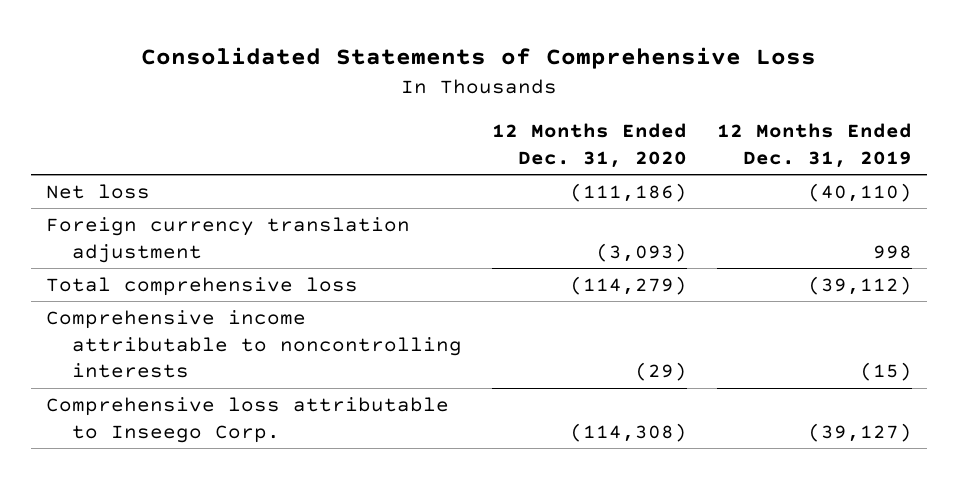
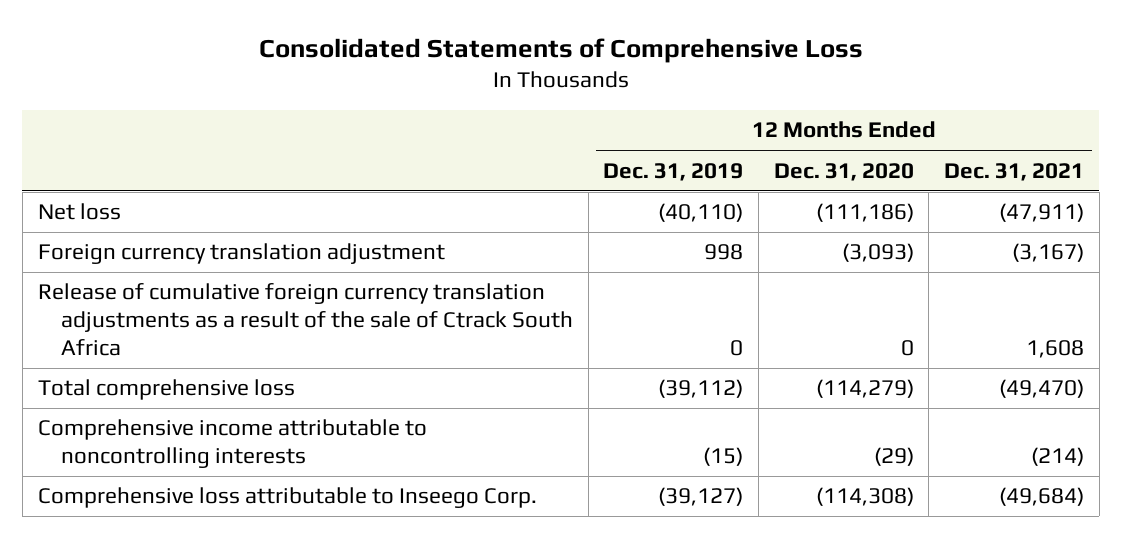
- | 12 Months Ended Dec. 31, 2020 | 12 Months Ended Dec. 31, 2019
+ | 12 Months Ended Dec. 31, 2019 | 12 Months Ended Dec. 31, 2020 | 12 Months Ended Dec. 31, 2021
+ Release of cumulative foreign currency translation adjustments as a result of the sale of Ctrack South Africa | 0 | 0 | 1,608

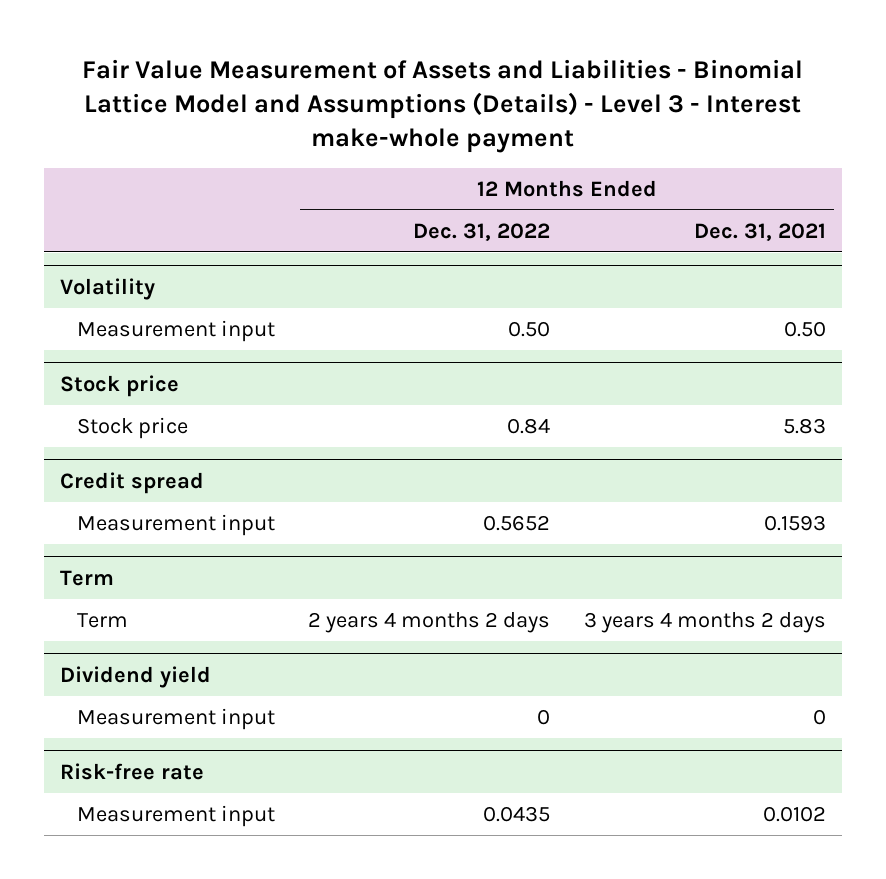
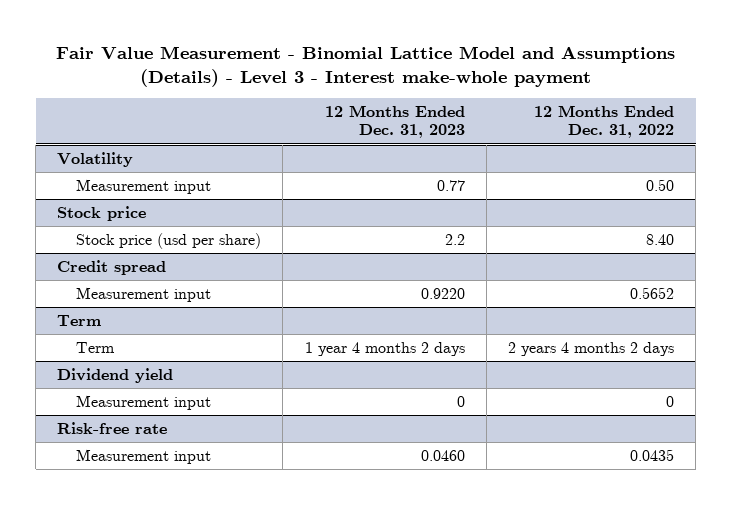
- Fair Value Measurement of Assets and Liabilities - Binomial Lattice Model and Assumptions (Details) - Level 3 - Interest make-whole payment
+ Fair Value Measurement - Binomial Lattice Model and Assumptions (Details) - Level 3 - Interest make-whole payment
- | 12 Months Ended Dec. 31, 2022 | 12 Months Ended Dec. 31, 2021
+ | 12 Months Ended Dec. 31, 2023 | 12 Months Ended Dec. 31, 2022
@ Stock price
- Stock price | 0.84 | 5.83
+ Stock price (usd per share) | 2.2 | 8.40

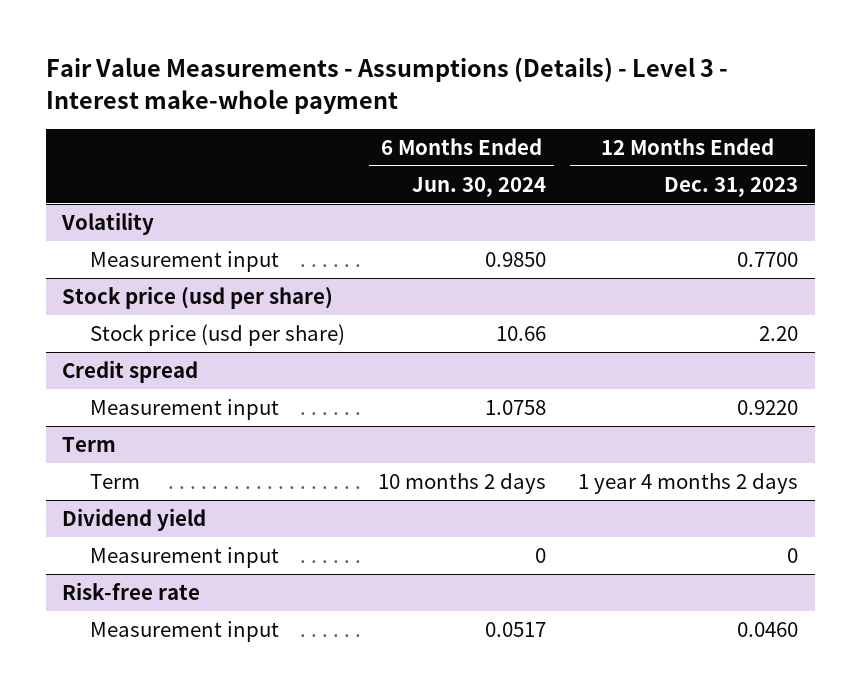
- Fair Value Measurement - Binomial Lattice Model and Assumptions (Details) - Level 3 - Interest make-whole payment
+ Fair Value Measurements - Assumptions (Details) - Level 3 - Interest make-whole payment
- | 12 Months Ended Dec. 31, 2023 | 12 Months Ended Dec. 31, 2022
+ | 6 Months Ended Jun. 30, 2024 | 12 Months Ended Dec. 31, 2023
@ Volatility
- Measurement input | 0.77 | 0.50
- Stock price
- Stock price (usd per share) | 2.2 | 8.40
@ Volatility
+ Measurement input | 0.9850 | 0.7700
+ Stock price (usd per share)
+ Stock price (usd per share) | 10.66 | 2.20

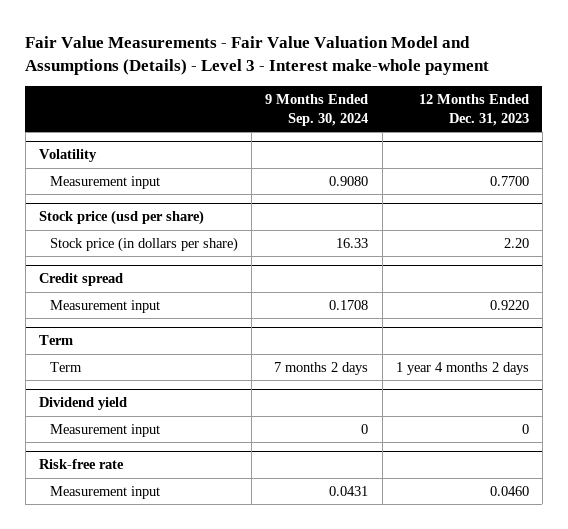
- Fair Value Measurements - Assumptions (Details) - Level 3 - Interest make-whole payment
+ Fair Value Measurements - Fair Value Valuation Model and Assumptions (Details) - Level 3 - Interest make-whole payment
- | 6 Months Ended Jun. 30, 2024 | 12 Months Ended Dec. 31, 2023
+ | 9 Months Ended Sep. 30, 2024 | 12 Months Ended Dec. 31, 2023
@ Stock price (usd per share)
- Stock price (usd per share) | 10.66 | 2.20
+ Stock price (in dollars per share) | 16.33 | 2.20

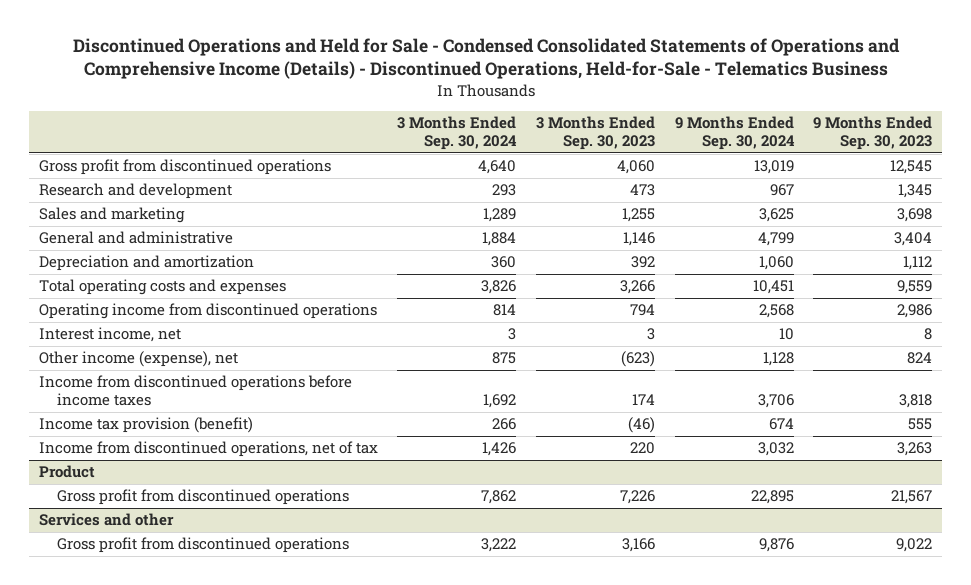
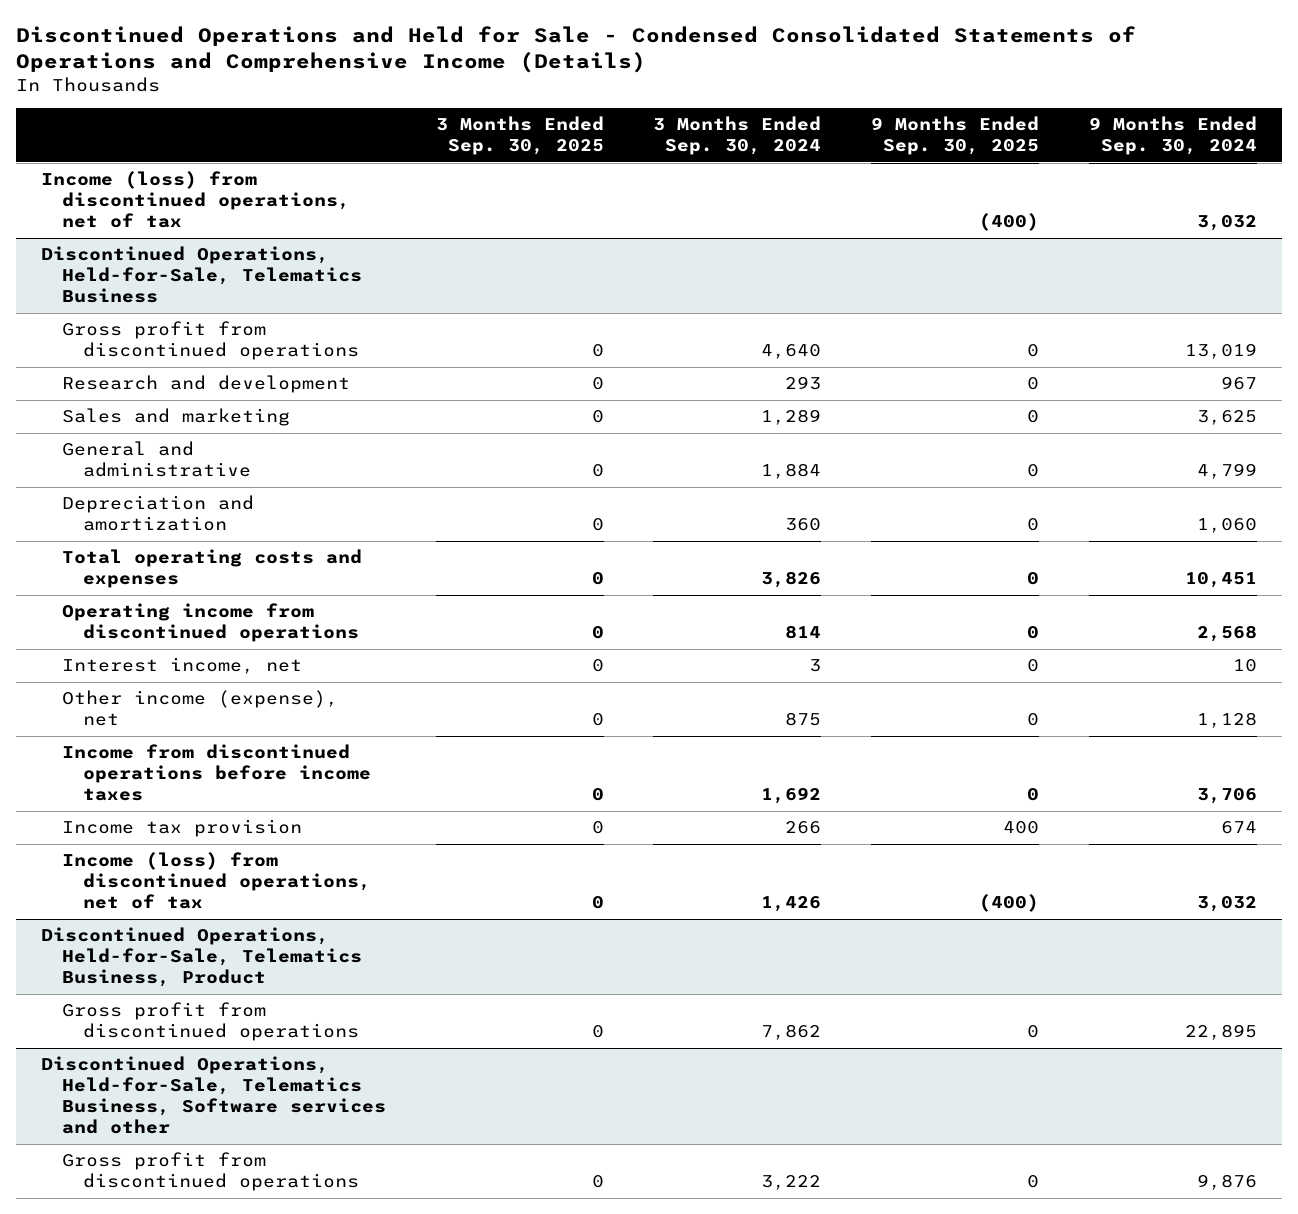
- Discontinued Operations and Held for Sale - Condensed Consolidated Statements of Operations and Comprehensive Income (Details) - Discontinued Operations, Held-for-Sale - Telematics Business
+ Discontinued Operations and Held for Sale - Condensed Consolidated Statements of Operations and Comprehensive Income (Details)
- | 3 Months Ended Sep. 30, 2024 | 3 Months Ended Sep. 30, 2023 | 9 Months Ended Sep. 30, 2024 | 9 Months Ended Sep. 30, 2023
+ | 3 Months Ended Sep. 30, 2025 | 3 Months Ended Sep. 30, 2024 | 9 Months Ended Sep. 30, 2025 | 9 Months Ended Sep. 30, 2024
+ Income (loss) from discontinued operations, net of tax | | | (400) | 3,032
+ Discontinued Operations, Held-for-Sale, Telematics Business
- Income tax provision (benefit) | 266 | (46) | 674 | 555
- Income from discontinued operations, net of tax | 1,426 | 220 | 3,032 | 3,263
- Product
+ Income tax provision | 0 | 266 | 400 | 674
+ Income (loss) from discontinued operations, net of tax | 0 | 1,426 | (400) | 3,032
+ Discontinued Operations, Held-for-Sale, Telematics Business, Product
- Services and other
+ Discontinued Operations, Held-for-Sale, Telematics Business, Software services and other

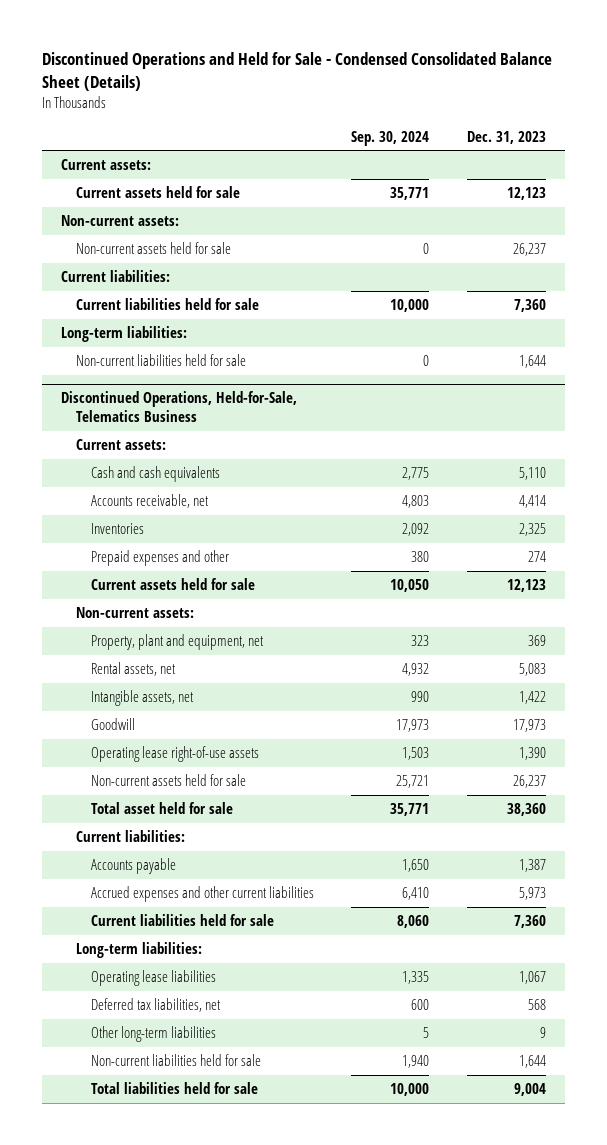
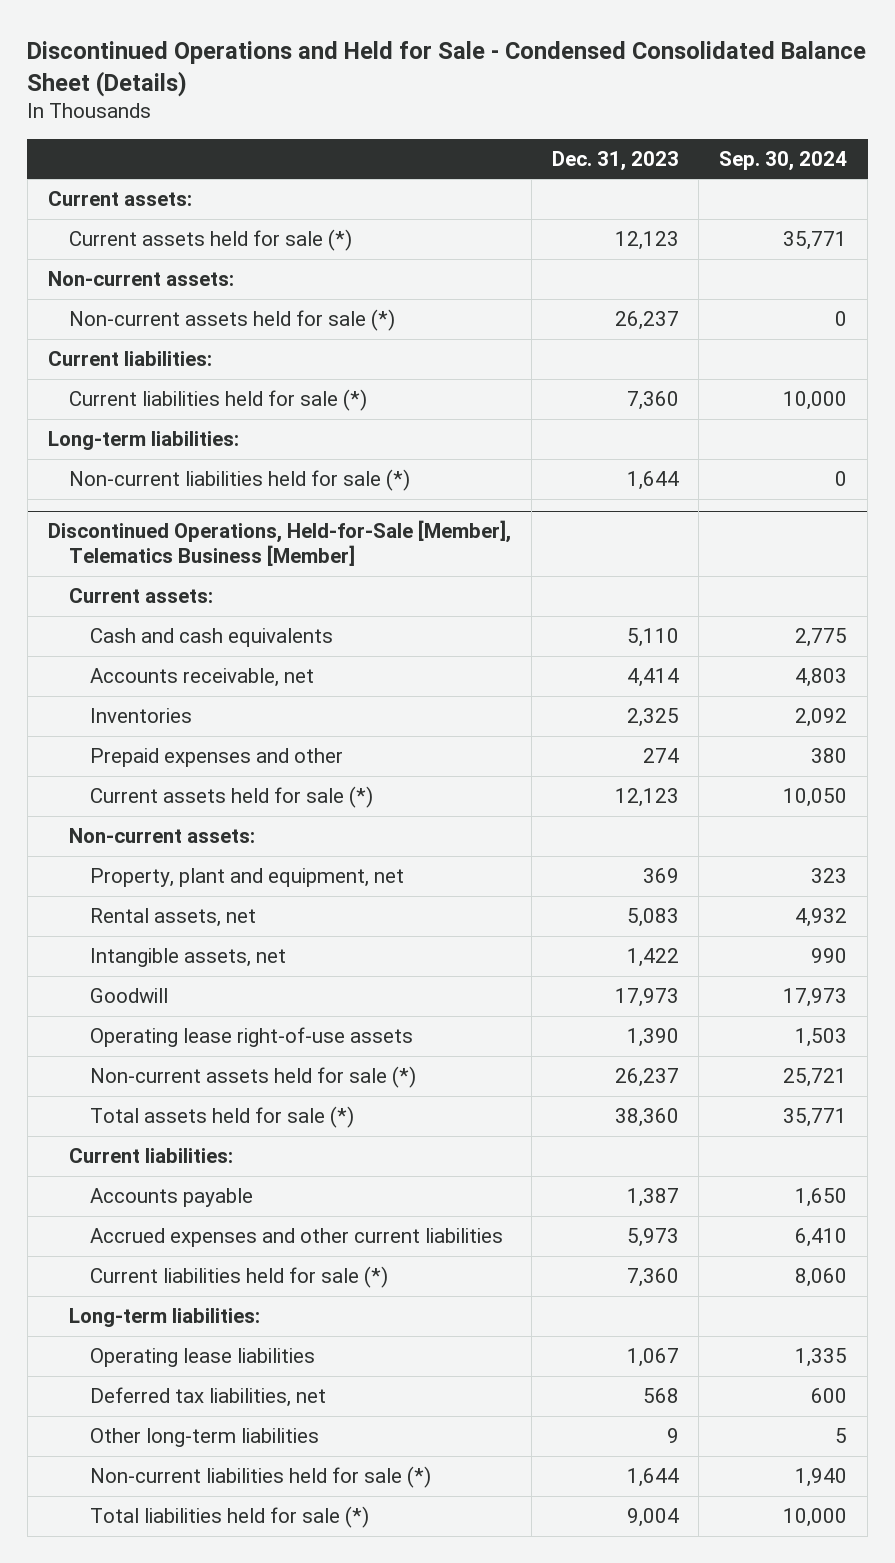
- | Sep. 30, 2024 | Dec. 31, 2023
+ | Dec. 31, 2023 | Sep. 30, 2024
- Current assets held for sale | 35,771 | 12,123
+ Current assets held for sale (*) | 12,123 | 35,771
- Non-current assets held for sale | 0 | 26,237
+ Non-current assets held for sale (*) | 26,237 | 0
- Current liabilities held for sale | 10,000 | 7,360
+ Current liabilities held for sale (*) | 7,360 | 10,000
- Non-current liabilities held for sale | 0 | 1,644
- Discontinued Operations, Held-for-Sale, Telematics Business
+ Non-current liabilities held for sale (*) | 1,644 | 0
+ Discontinued Operations, Held-for-Sale [Member], Telematics Business [Member]
- Current assets held for sale | 10,050 | 12,123
+ Current assets held for sale (*) | 12,123 | 10,050
- Non-current assets held for sale | 25,721 | 26,237
- Total asset held for sale | 35,771 | 38,360
+ Non-current assets held for sale (*) | 26,237 | 25,721
+ Total assets held for sale (*) | 38,360 | 35,771
- Current liabilities held for sale | 8,060 | 7,360
+ Current liabilities held for sale (*) | 7,360 | 8,060
- Non-current liabilities held for sale | 1,940 | 1,644
- Total liabilities held for sale | 10,000 | 9,004
+ Non-current liabilities held for sale (*) | 1,644 | 1,940
+ Total liabilities held for sale (*) | 9,004 | 10,000

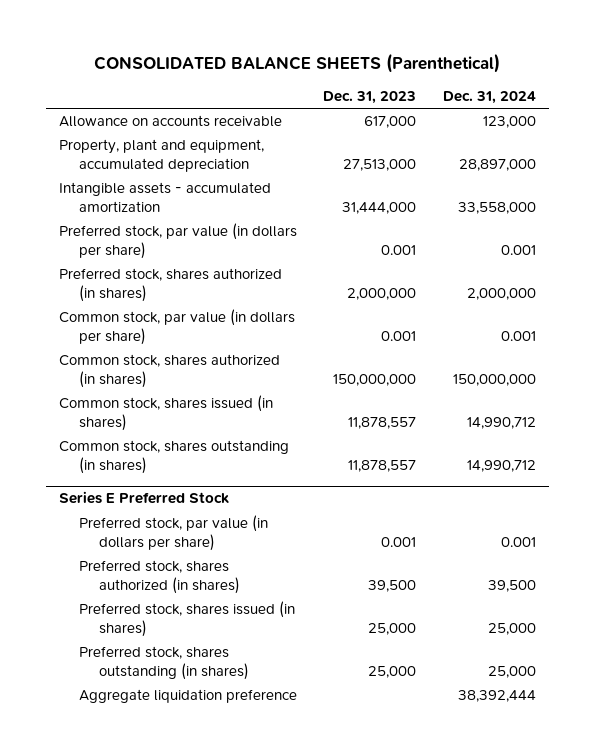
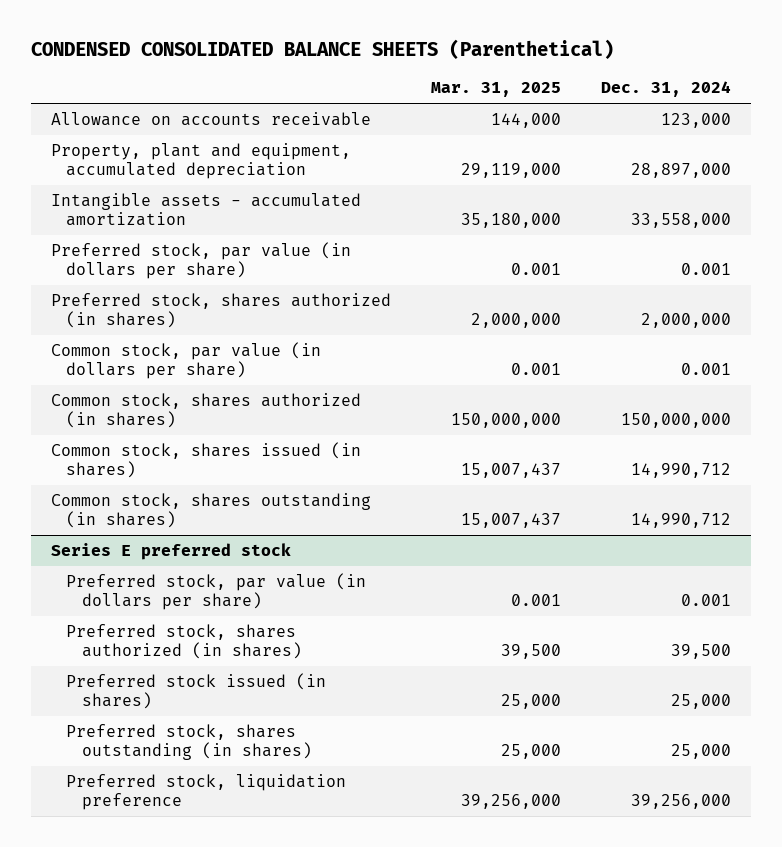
- CONSOLIDATED BALANCE SHEETS (Parenthetical)
+ CONDENSED CONSOLIDATED BALANCE SHEETS (Parenthetical)
- | Dec. 31, 2023 | Dec. 31, 2024
+ | Mar. 31, 2025 | Dec. 31, 2024
- Series E Preferred Stock
+ Series E preferred stock
- Preferred stock, shares issued (in shares) | 25,000 | 25,000
+ Preferred stock issued (in shares) | 25,000 | 25,000
- Aggregate liquidation preference | | 38,392,444
+ Preferred stock, liquidation preference | 39,256,000 | 39,256,000

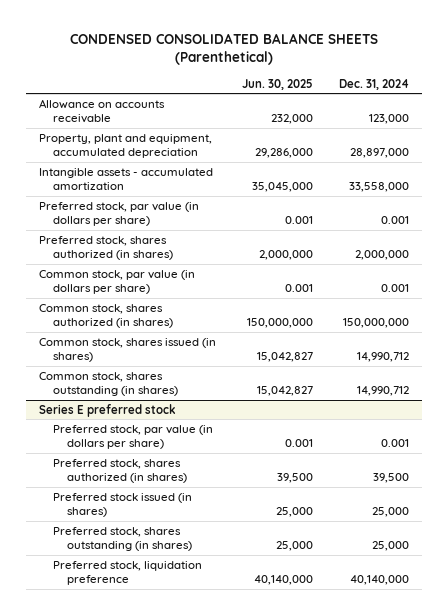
- | Mar. 31, 2025 | Dec. 31, 2024
+ | Jun. 30, 2025 | Dec. 31, 2024
@ Series E preferred stock
- Preferred stock, liquidation preference | 39,256,000 | 39,256,000
+ Preferred stock, liquidation preference | 40,140,000 | 40,140,000

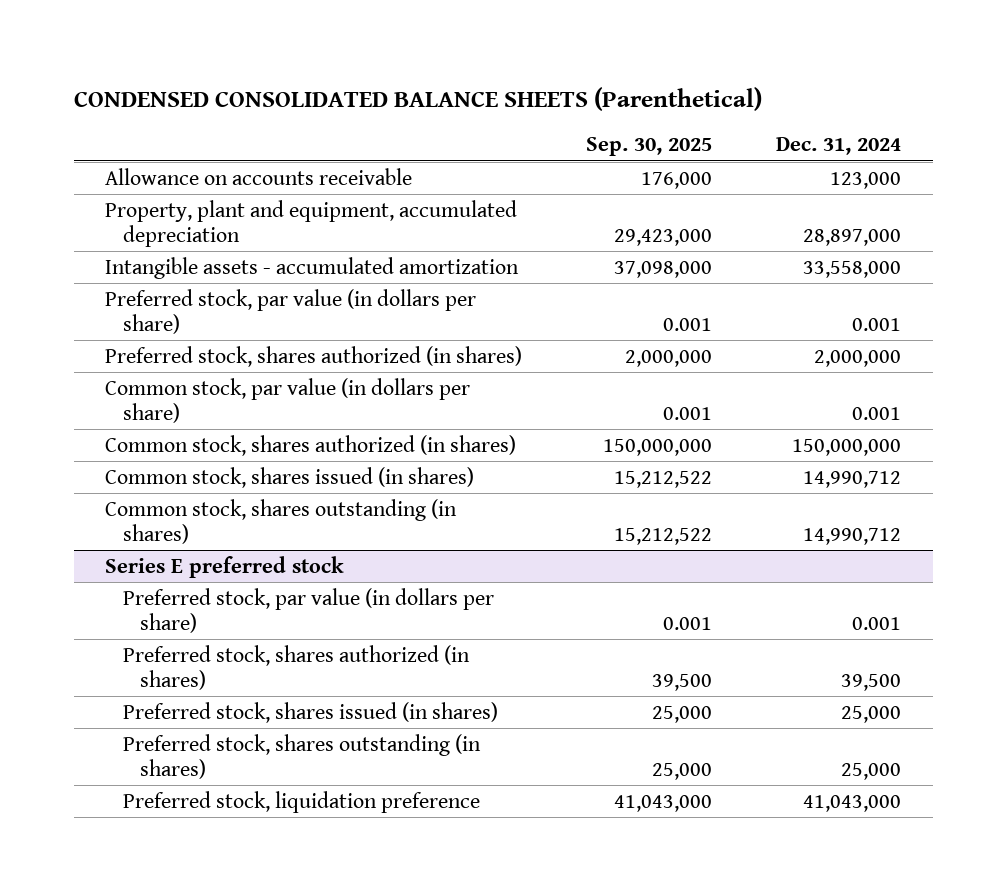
- | Jun. 30, 2025 | Dec. 31, 2024
+ | Sep. 30, 2025 | Dec. 31, 2024
@ Series E preferred stock
- Preferred stock issued (in shares) | 25,000 | 25,000
+ Preferred stock, shares issued (in shares) | 25,000 | 25,000
- Preferred stock, liquidation preference | 40,140,000 | 40,140,000
+ Preferred stock, liquidation preference | 41,043,000 | 41,043,000

